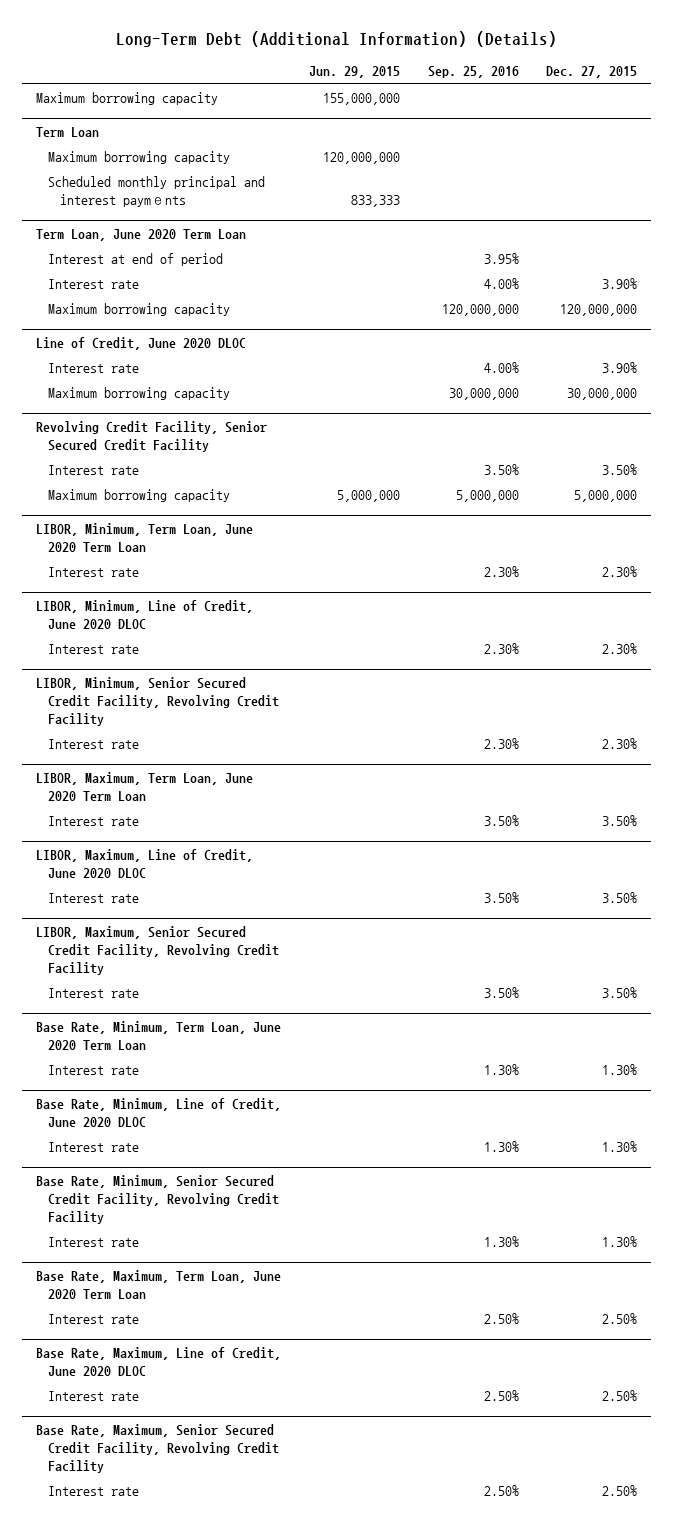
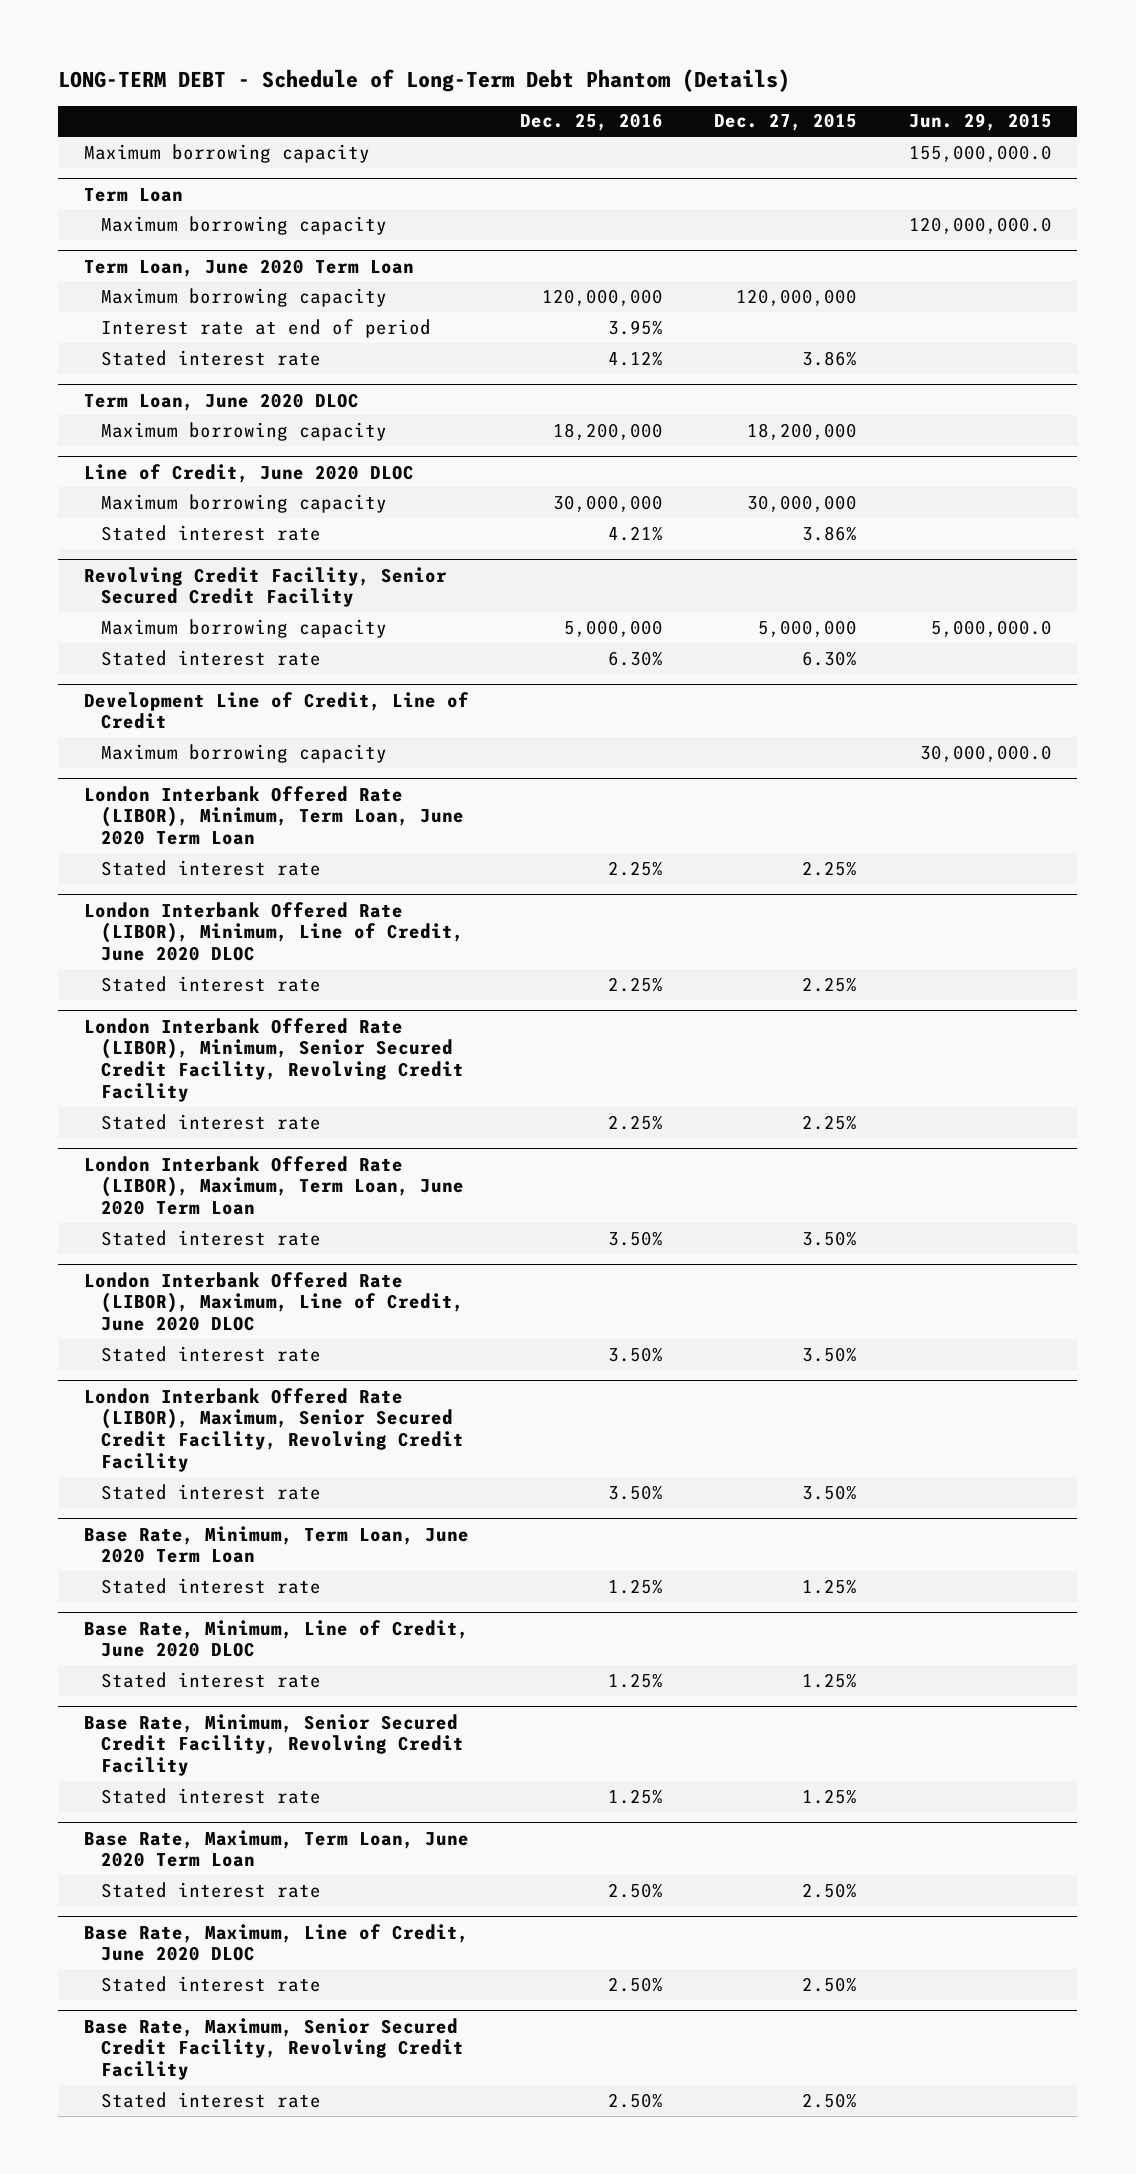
- Long-Term Debt (Additional Information) (Details)
+ LONG-TERM DEBT - Schedule of Long-Term Debt Phantom (Details)
- | Jun. 29, 2015 | Sep. 25, 2016 | Dec. 27, 2015
+ | Dec. 25, 2016 | Dec. 27, 2015 | Jun. 29, 2015
- Maximum borrowing capacity | 155,000,000 | |
+ Maximum borrowing capacity | | | 155,000,000.0
@ Term Loan
- Maximum borrowing capacity | 120,000,000 | |
- Scheduled monthly principal and interest paymеnts | 833,333 | |
+ Maximum borrowing capacity | | | 120,000,000.0
@ Term Loan, June 2020 Term Loan
- Interest at end of period | | 3.95% |
- Interest rate | | 4.00% | 3.90%
+ Interest rate at end of period | 3.95% | |
+ Stated interest rate | 4.12% | 3.86% |
+ Term Loan, June 2020 DLOC
+ Maximum borrowing capacity | 18,200,000 | 18,200,000 |
@ Line of Credit, June 2020 DLOC
- Interest rate | | 4.00% | 3.90%
+ Stated interest rate | 4.21% | 3.86% |
@ Revolving Credit Facility, Senior Secured Credit Facility
- Interest rate | | 3.50% | 3.50%
- Maximum borrowing capacity | 5,000,000 | 5,000,000 | 5,000,000
- LIBOR, Minimum, Term Loan, June 2020 Term Loan
- Interest rate | | 2.30% | 2.30%
- LIBOR, Minimum, Line of Credit, June 2020 DLOC
- Interest rate | | 2.30% | 2.30%
- LIBOR, Minimum, Senior Secured Credit Facility, Revolving Credit Facility
- Interest rate | | 2.30% | 2.30%
- LIBOR, Maximum, Term Loan, June 2020 Term Loan
- Interest rate | | 3.50% | 3.50%
- LIBOR, Maximum, Line of Credit, June 2020 DLOC
- Interest rate | | 3.50% | 3.50%
- LIBOR, Maximum, Senior Secured Credit Facility, Revolving Credit Facility
- Interest rate | | 3.50% | 3.50%
@ Revolving Credit Facility, Senior Secured Credit Facility
+ Maximum borrowing capacity | 5,000,000 | 5,000,000 | 5,000,000.0
+ Stated interest rate | 6.30% | 6.30% |
+ Development Line of Credit, Line of Credit
+ Maximum borrowing capacity | | | 30,000,000.0
+ London Interbank Offered Rate (LIBOR), Minimum, Term Loan, June 2020 Term Loan
+ Stated interest rate | 2.25% | 2.25% |
+ London Interbank Offered Rate (LIBOR), Minimum, Line of Credit, June 2020 DLOC
+ Stated interest rate | 2.25% | 2.25% |
+ London Interbank Offered Rate (LIBOR), Minimum, Senior Secured Credit Facility, Revolving Credit Facility
+ Stated interest rate | 2.25% | 2.25% |
+ London Interbank Offered Rate (LIBOR), Maximum, Term Loan, June 2020 Term Loan
+ Stated interest rate | 3.50% | 3.50% |
+ London Interbank Offered Rate (LIBOR), Maximum, Line of Credit, June 2020 DLOC
+ Stated interest rate | 3.50% | 3.50% |
+ London Interbank Offered Rate (LIBOR), Maximum, Senior Secured Credit Facility, Revolving Credit Facility
+ Stated interest rate | 3.50% | 3.50% |
@ Base Rate, Minimum, Term Loan, June 2020 Term Loan
- Interest rate | | 1.30% | 1.30%
+ Stated interest rate | 1.25% | 1.25% |
@ Base Rate, Minimum, Line of Credit, June 2020 DLOC
- Interest rate | | 1.30% | 1.30%
+ Stated interest rate | 1.25% | 1.25% |
@ Base Rate, Minimum, Senior Secured Credit Facility, Revolving Credit Facility
- Interest rate | | 1.30% | 1.30%
+ Stated interest rate | 1.25% | 1.25% |
@ Base Rate, Maximum, Term Loan, June 2020 Term Loan
- Interest rate | | 2.50% | 2.50%
+ Stated interest rate | 2.50% | 2.50% |
@ Base Rate, Maximum, Line of Credit, June 2020 DLOC
- Interest rate | | 2.50% | 2.50%
+ Stated interest rate | 2.50% | 2.50% |
@ Base Rate, Maximum, Senior Secured Credit Facility, Revolving Credit Facility
- Interest rate | | 2.50% | 2.50%
+ Stated interest rate | 2.50% | 2.50% |

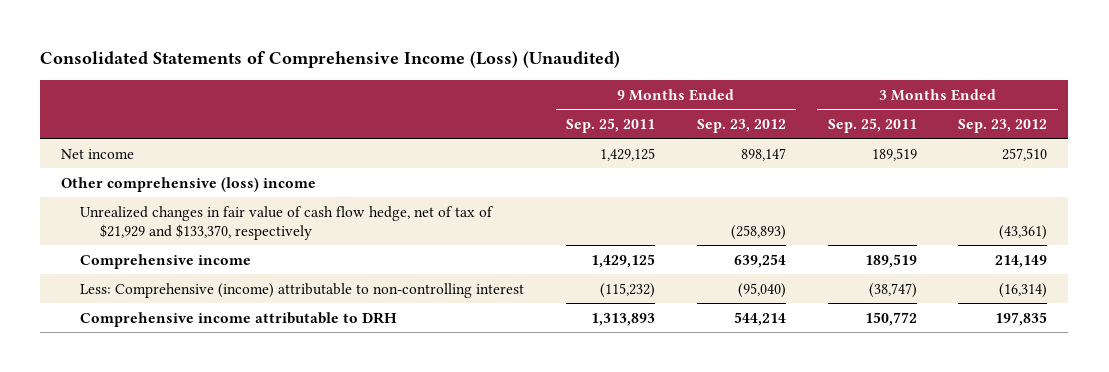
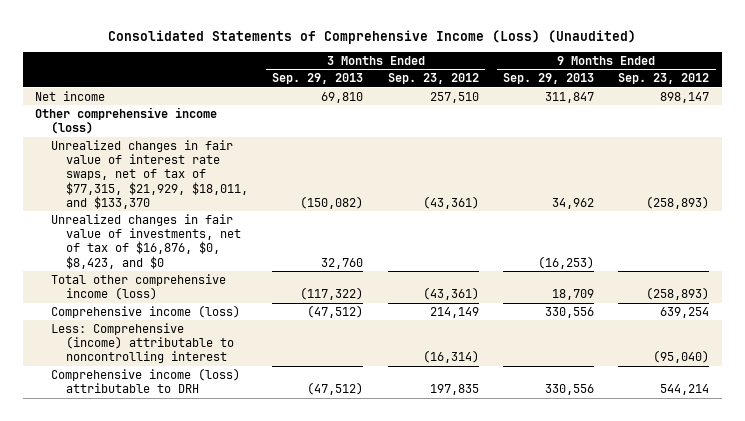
- | 9 Months Ended Sep. 25, 2011 | 9 Months Ended Sep. 23, 2012 | 3 Months Ended Sep. 25, 2011 | 3 Months Ended Sep. 23, 2012
+ | 3 Months Ended Sep. 29, 2013 | 3 Months Ended Sep. 23, 2012 | 9 Months Ended Sep. 29, 2013 | 9 Months Ended Sep. 23, 2012
- Other comprehensive (loss) income
- Unrealized changes in fair value of cash flow hedge, net of tax of $21,929 and $133,370, respectively | | (258,893) | | (43,361)
- Comprehensive income | 1,429,125 | 639,254 | 189,519 | 214,149
- Less: Comprehensive (income) attributable to non-controlling interest | (115,232) | (95,040) | (38,747) | (16,314)
- Comprehensive income attributable to DRH | 1,313,893 | 544,214 | 150,772 | 197,835
+ Other comprehensive income (loss)
+ Unrealized changes in fair value of interest rate swaps, net of tax of $77,315, $21,929, $18,011, and $133,370 | (150,082) | (43,361) | 34,962 | (258,893)
+ Unrealized changes in fair value of investments, net of tax of $16,876, $0, $8,423, and $0 | 32,760 | | (16,253) |
+ Total other comprehensive income (loss) | (117,322) | (43,361) | 18,709 | (258,893)
+ Comprehensive income (loss) | (47,512) | 214,149 | 330,556 | 639,254
+ Less: Comprehensive (income) attributable to noncontrolling interest | | (16,314) | | (95,040)
+ Comprehensive income (loss) attributable to DRH | (47,512) | 197,835 | 330,556 | 544,214

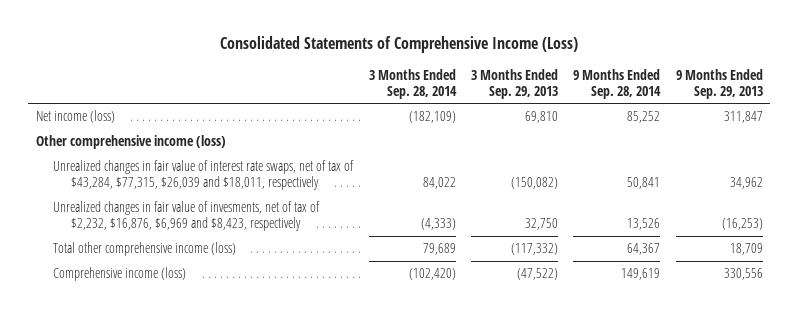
- Consolidated Statements of Comprehensive Income (Loss) (Unaudited)
+ Consolidated Statements of Comprehensive Income (Loss)
- | 3 Months Ended Sep. 29, 2013 | 3 Months Ended Sep. 23, 2012 | 9 Months Ended Sep. 29, 2013 | 9 Months Ended Sep. 23, 2012
+ | 3 Months Ended Sep. 28, 2014 | 3 Months Ended Sep. 29, 2013 | 9 Months Ended Sep. 28, 2014 | 9 Months Ended Sep. 29, 2013
- Net income | 69,810 | 257,510 | 311,847 | 898,147
+ Net income (loss) | (182,109) | 69,810 | 85,252 | 311,847
- Unrealized changes in fair value of interest rate swaps, net of tax of $77,315, $21,929, $18,011, and $133,370 | (150,082) | (43,361) | 34,962 | (258,893)
- Unrealized changes in fair value of investments, net of tax of $16,876, $0, $8,423, and $0 | 32,760 | | (16,253) |
- Total other comprehensive income (loss) | (117,322) | (43,361) | 18,709 | (258,893)
- Comprehensive income (loss) | (47,512) | 214,149 | 330,556 | 639,254
- Less: Comprehensive (income) attributable to noncontrolling interest | | (16,314) | | (95,040)
- Comprehensive income (loss) attributable to DRH | (47,512) | 197,835 | 330,556 | 544,214
+ Unrealized changes in fair value of interest rate swaps, net of tax of $43,284, $77,315, $26,039 and $18,011, respectively | 84,022 | (150,082) | 50,841 | 34,962
+ Unrealized changes in fair value of invesments, net of tax of $2,232, $16,876, $6,969 and $8,423, respectively | (4,333) | 32,750 | 13,526 | (16,253)
+ Total other comprehensive income (loss) | 79,689 | (117,332) | 64,367 | 18,709
+ Comprehensive income (loss) | (102,420) | (47,522) | 149,619 | 330,556

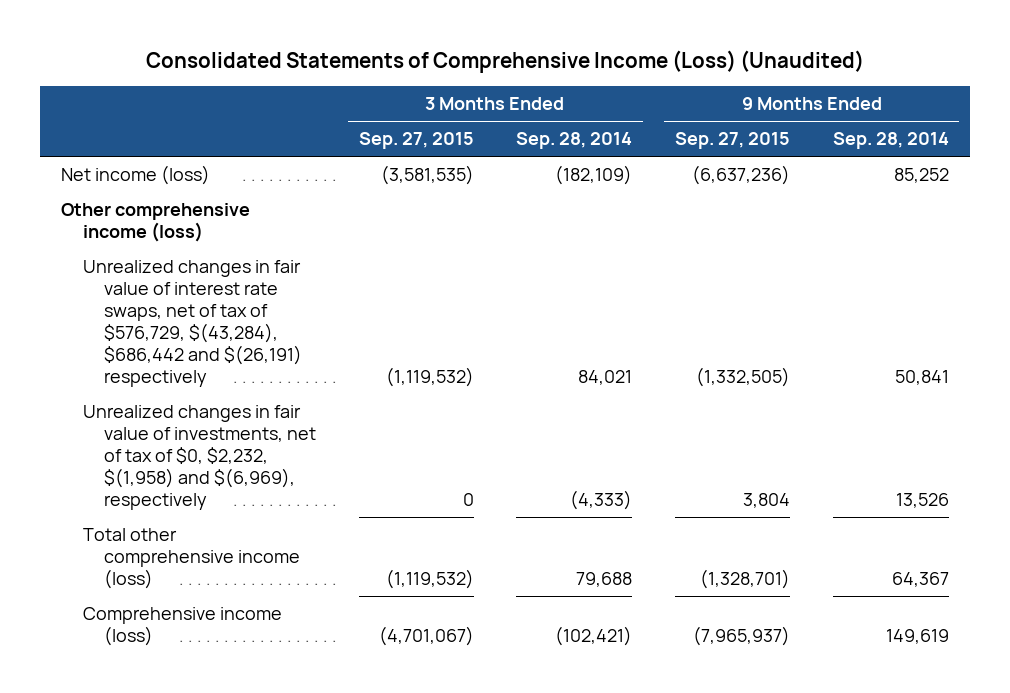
- Consolidated Statements of Comprehensive Income (Loss)
+ Consolidated Statements of Comprehensive Income (Loss) (Unaudited)
- | 3 Months Ended Sep. 28, 2014 | 3 Months Ended Sep. 29, 2013 | 9 Months Ended Sep. 28, 2014 | 9 Months Ended Sep. 29, 2013
+ | 3 Months Ended Sep. 27, 2015 | 3 Months Ended Sep. 28, 2014 | 9 Months Ended Sep. 27, 2015 | 9 Months Ended Sep. 28, 2014
- Unrealized changes in fair value of interest rate swaps, net of tax of $43,284, $77,315, $26,039 and $18,011, respectively | 84,022 | (150,082) | 50,841 | 34,962
- Unrealized changes in fair value of invesments, net of tax of $2,232, $16,876, $6,969 and $8,423, respectively | (4,333) | 32,750 | 13,526 | (16,253)
- Total other comprehensive income (loss) | 79,689 | (117,332) | 64,367 | 18,709
- Comprehensive income (loss) | (102,420) | (47,522) | 149,619 | 330,556
+ Unrealized changes in fair value of interest rate swaps, net of tax of $576,729, $(43,284), $686,442 and $(26,191) respectively | (1,119,532) | 84,021 | (1,332,505) | 50,841
+ Unrealized changes in fair value of investments, net of tax of $0, $2,232, $(1,958) and $(6,969), respectively | 0 | (4,333) | 3,804 | 13,526
+ Total other comprehensive income (loss) | (1,119,532) | 79,688 | (1,328,701) | 64,367
+ Comprehensive income (loss) | (4,701,067) | (102,421) | (7,965,937) | 149,619

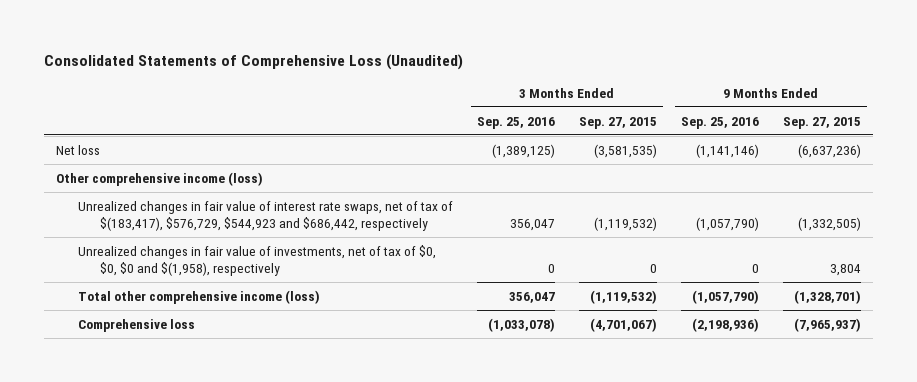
- Consolidated Statements of Comprehensive Income (Loss) (Unaudited)
+ Consolidated Statements of Comprehensive Loss (Unaudited)
- | 3 Months Ended Sep. 27, 2015 | 3 Months Ended Sep. 28, 2014 | 9 Months Ended Sep. 27, 2015 | 9 Months Ended Sep. 28, 2014
+ | 3 Months Ended Sep. 25, 2016 | 3 Months Ended Sep. 27, 2015 | 9 Months Ended Sep. 25, 2016 | 9 Months Ended Sep. 27, 2015
- Net income (loss) | (3,581,535) | (182,109) | (6,637,236) | 85,252
+ Net loss | (1,389,125) | (3,581,535) | (1,141,146) | (6,637,236)
- Unrealized changes in fair value of interest rate swaps, net of tax of $576,729, $(43,284), $686,442 and $(26,191) respectively | (1,119,532) | 84,021 | (1,332,505) | 50,841
- Unrealized changes in fair value of investments, net of tax of $0, $2,232, $(1,958) and $(6,969), respectively | 0 | (4,333) | 3,804 | 13,526
+ Unrealized changes in fair value of interest rate swaps, net of tax of $(183,417), $576,729, $544,923 and $686,442, respectively | 356,047 | (1,119,532) | (1,057,790) | (1,332,505)
+ Unrealized changes in fair value of investments, net of tax of $0, $0, $0 and $(1,958), respectively | 0 | 0 | 0 | 3,804
- Comprehensive income (loss) | (4,701,067) | (102,421) | (7,965,937) | 149,619
+ Comprehensive loss | (1,033,078) | (4,701,067) | (2,198,936) | (7,965,937)

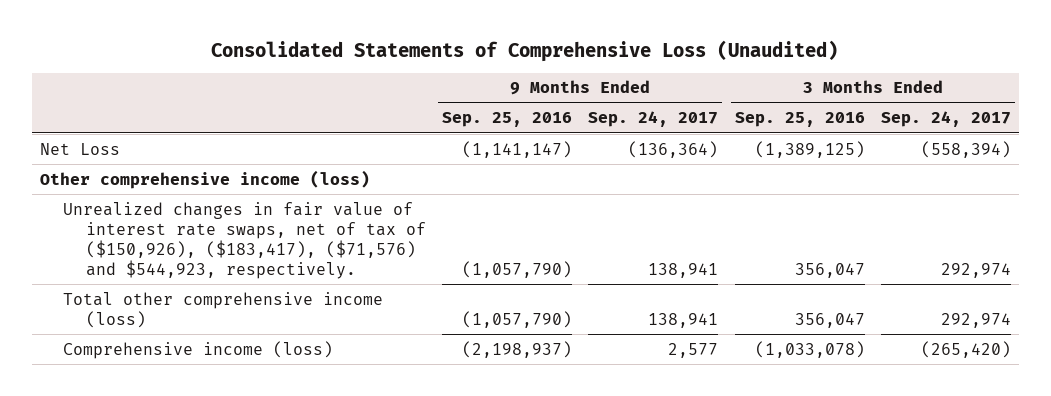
- | 3 Months Ended Sep. 25, 2016 | 3 Months Ended Sep. 27, 2015 | 9 Months Ended Sep. 25, 2016 | 9 Months Ended Sep. 27, 2015
+ | 9 Months Ended Sep. 25, 2016 | 9 Months Ended Sep. 24, 2017 | 3 Months Ended Sep. 25, 2016 | 3 Months Ended Sep. 24, 2017
- Net loss | (1,389,125) | (3,581,535) | (1,141,146) | (6,637,236)
+ Net Loss | (1,141,147) | (136,364) | (1,389,125) | (558,394)
- Unrealized changes in fair value of interest rate swaps, net of tax of $(183,417), $576,729, $544,923 and $686,442, respectively | 356,047 | (1,119,532) | (1,057,790) | (1,332,505)
- Unrealized changes in fair value of investments, net of tax of $0, $0, $0 and $(1,958), respectively | 0 | 0 | 0 | 3,804
+ Unrealized changes in fair value of interest rate swaps, net of tax of ($150,926), ($183,417), ($71,576) and $544,923, respectively. | (1,057,790) | 138,941 | 356,047 | 292,974
- Comprehensive loss | (1,033,078) | (4,701,067) | (2,198,936) | (7,965,937)
+ Comprehensive income (loss) | (2,198,937) | 2,577 | (1,033,078) | (265,420)

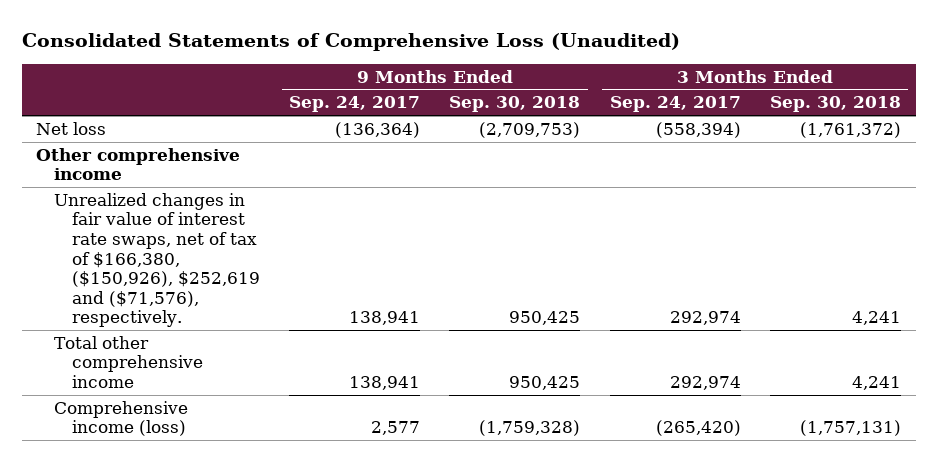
- | 9 Months Ended Sep. 25, 2016 | 9 Months Ended Sep. 24, 2017 | 3 Months Ended Sep. 25, 2016 | 3 Months Ended Sep. 24, 2017
+ | 9 Months Ended Sep. 24, 2017 | 9 Months Ended Sep. 30, 2018 | 3 Months Ended Sep. 24, 2017 | 3 Months Ended Sep. 30, 2018
- Net Loss | (1,141,147) | (136,364) | (1,389,125) | (558,394)
- Other comprehensive income (loss)
- Unrealized changes in fair value of interest rate swaps, net of tax of ($150,926), ($183,417), ($71,576) and $544,923, respectively. | (1,057,790) | 138,941 | 356,047 | 292,974
- Total other comprehensive income (loss) | (1,057,790) | 138,941 | 356,047 | 292,974
+ Net loss | (136,364) | (2,709,753) | (558,394) | (1,761,372)
+ Other comprehensive income
+ Unrealized changes in fair value of interest rate swaps, net of tax of $166,380, ($150,926), $252,619 and ($71,576), respectively. | 138,941 | 950,425 | 292,974 | 4,241
+ Total other comprehensive income | 138,941 | 950,425 | 292,974 | 4,241

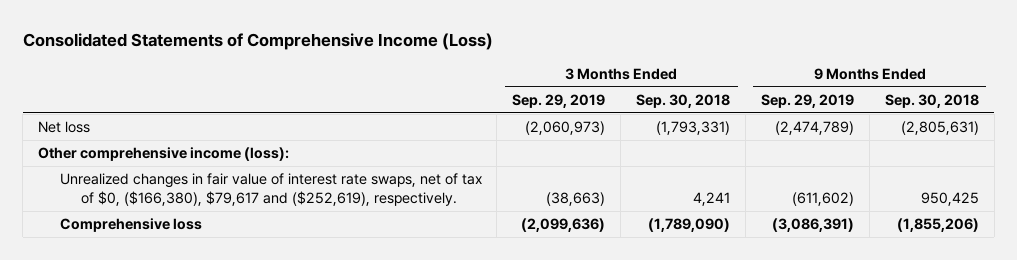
- Consolidated Statements of Comprehensive Loss (Unaudited)
+ Consolidated Statements of Comprehensive Income (Loss)
- | 9 Months Ended Sep. 24, 2017 | 9 Months Ended Sep. 30, 2018 | 3 Months Ended Sep. 24, 2017 | 3 Months Ended Sep. 30, 2018
+ | 3 Months Ended Sep. 29, 2019 | 3 Months Ended Sep. 30, 2018 | 9 Months Ended Sep. 29, 2019 | 9 Months Ended Sep. 30, 2018
- Net loss | (136,364) | (2,709,753) | (558,394) | (1,761,372)
- Other comprehensive income
- Unrealized changes in fair value of interest rate swaps, net of tax of $166,380, ($150,926), $252,619 and ($71,576), respectively. | 138,941 | 950,425 | 292,974 | 4,241
- Total other comprehensive income | 138,941 | 950,425 | 292,974 | 4,241
- Comprehensive income (loss) | 2,577 | (1,759,328) | (265,420) | (1,757,131)
+ Net loss | (2,060,973) | (1,793,331) | (2,474,789) | (2,805,631)
+ Other comprehensive income (loss):
+ Unrealized changes in fair value of interest rate swaps, net of tax of $0, ($166,380), $79,617 and ($252,619), respectively. | (38,663) | 4,241 | (611,602) | 950,425
+ Comprehensive loss | (2,099,636) | (1,789,090) | (3,086,391) | (1,855,206)

